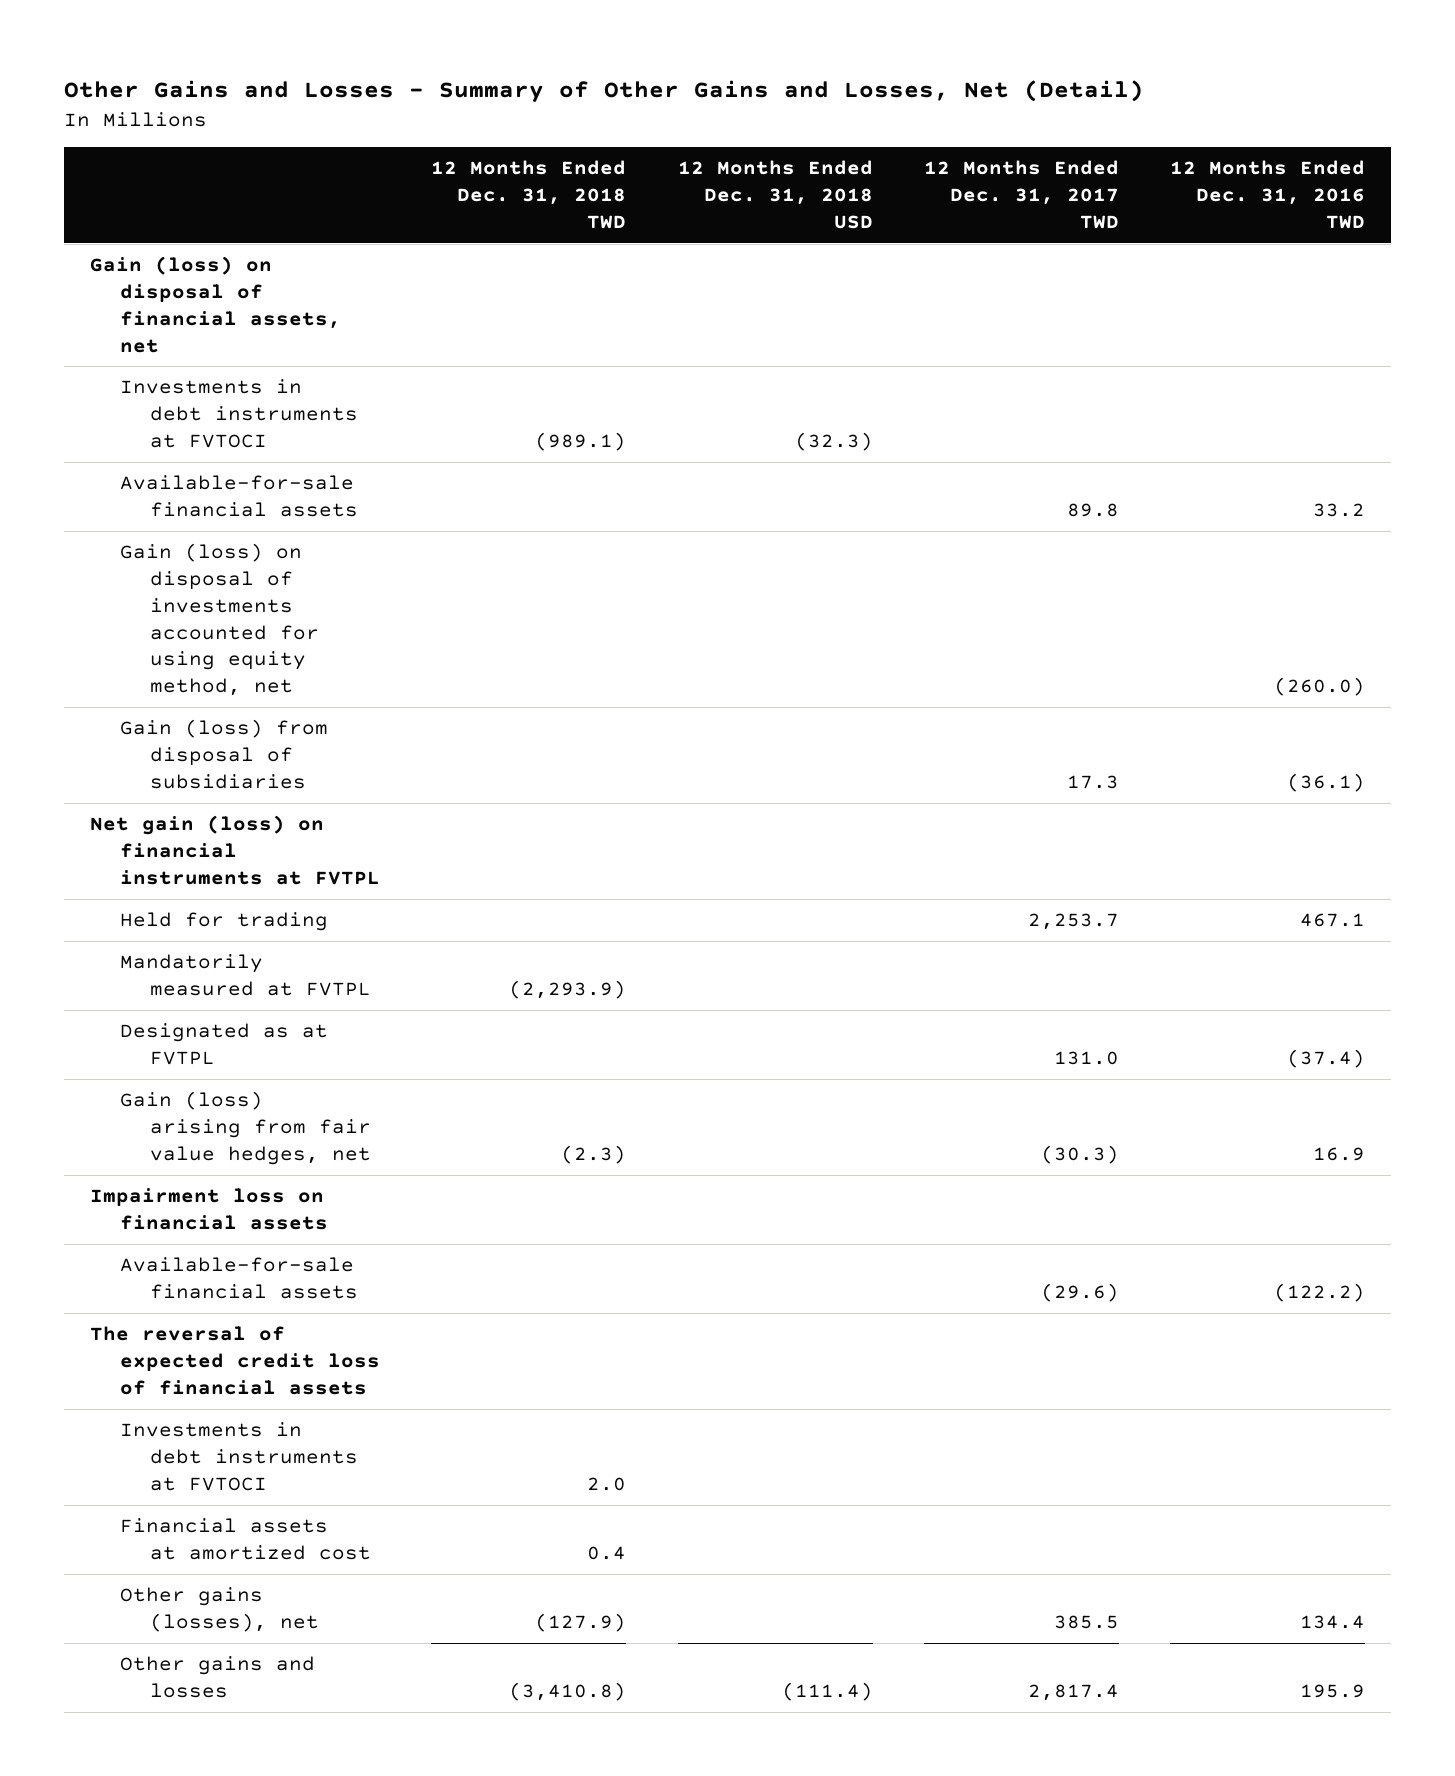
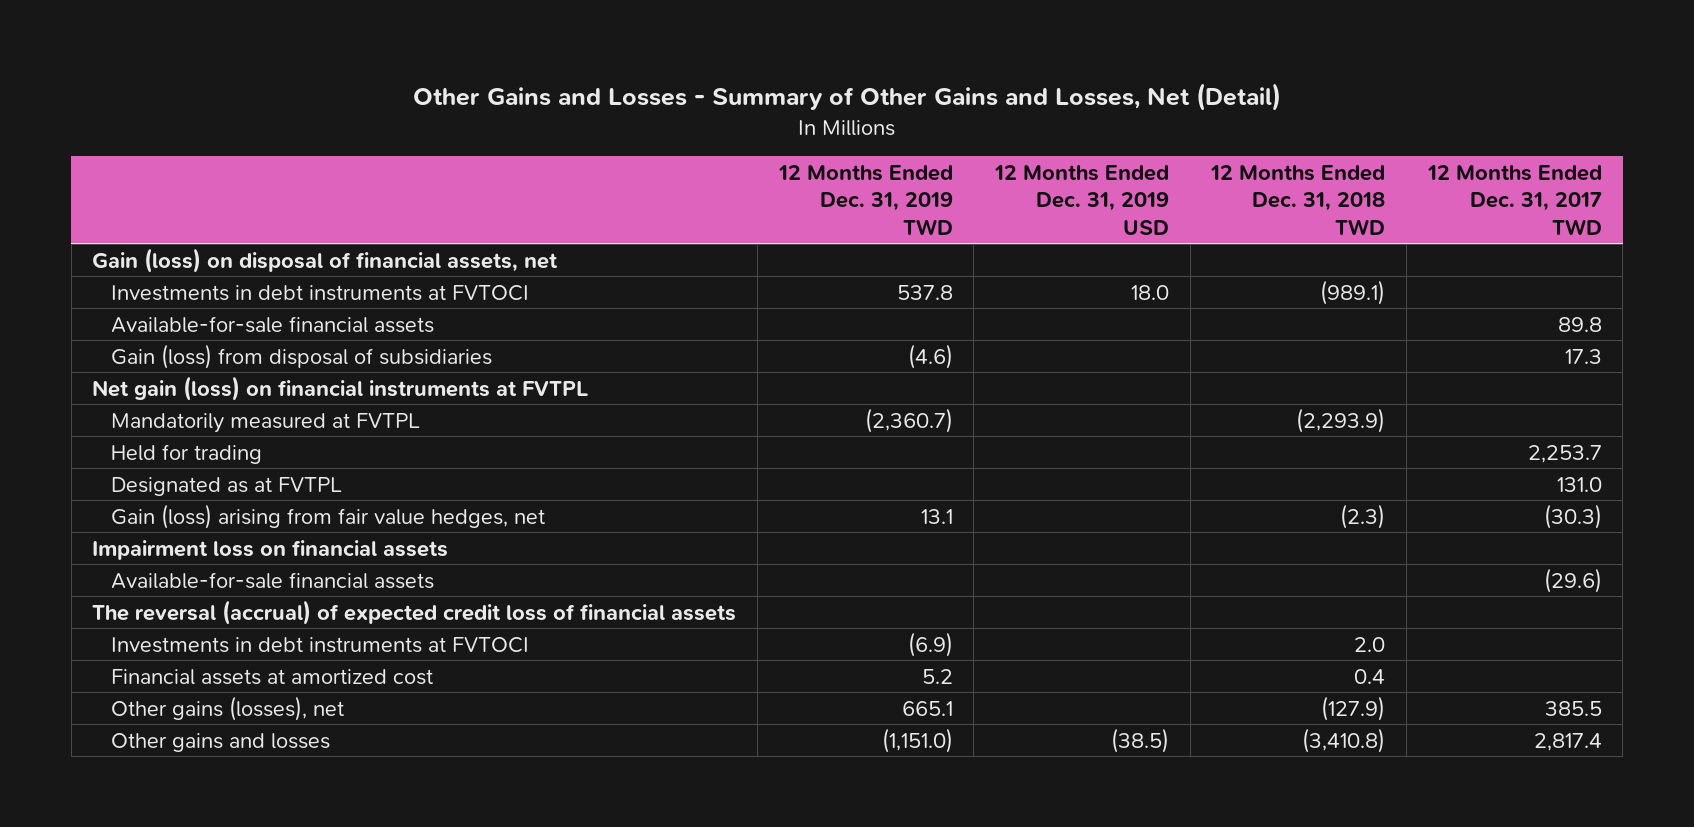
- | 12 Months Ended Dec. 31, 2018 TWD | 12 Months Ended Dec. 31, 2018 USD | 12 Months Ended Dec. 31, 2017 TWD | 12 Months Ended Dec. 31, 2016 TWD
+ | 12 Months Ended Dec. 31, 2019 TWD | 12 Months Ended Dec. 31, 2019 USD | 12 Months Ended Dec. 31, 2018 TWD | 12 Months Ended Dec. 31, 2017 TWD
- Gain (loss) on disposal of investments accounted for using equity method, net | | | | (260.0)
moved down: Held for trading | | | | 2,253.7
- The reversal of expected credit loss of financial assets
+ The reversal (accrual) of expected credit loss of financial assets

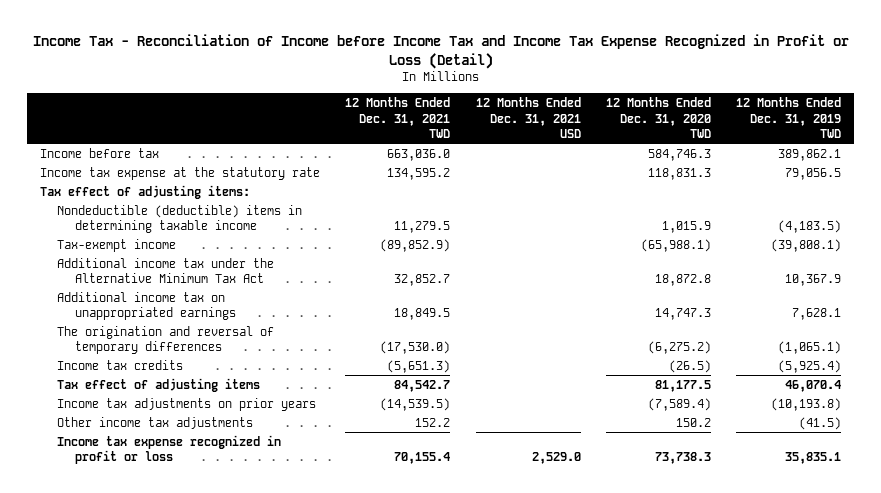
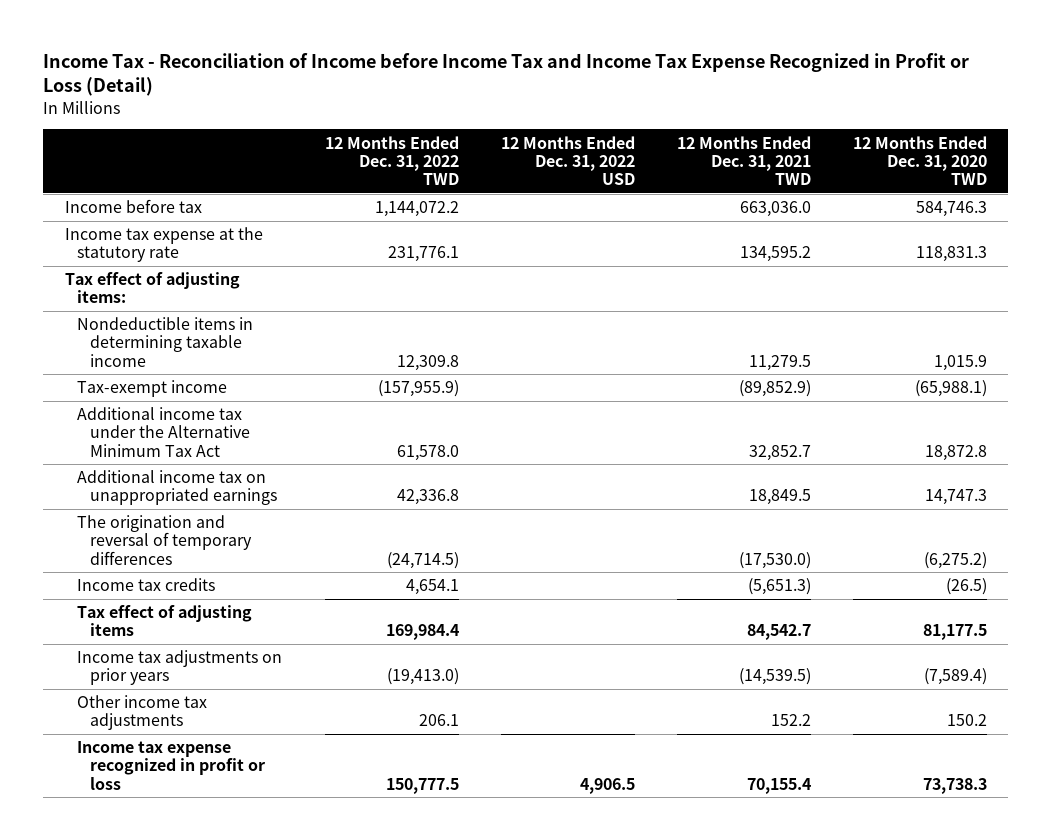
- | 12 Months Ended Dec. 31, 2021 TWD | 12 Months Ended Dec. 31, 2021 USD | 12 Months Ended Dec. 31, 2020 TWD | 12 Months Ended Dec. 31, 2019 TWD
+ | 12 Months Ended Dec. 31, 2022 TWD | 12 Months Ended Dec. 31, 2022 USD | 12 Months Ended Dec. 31, 2021 TWD | 12 Months Ended Dec. 31, 2020 TWD
- Nondeductible (deductible) items in determining taxable income | 11,279.5 | | 1,015.9 | (4,183.5)
+ Nondeductible items in determining taxable income | 12,309.8 | | 11,279.5 | 1,015.9

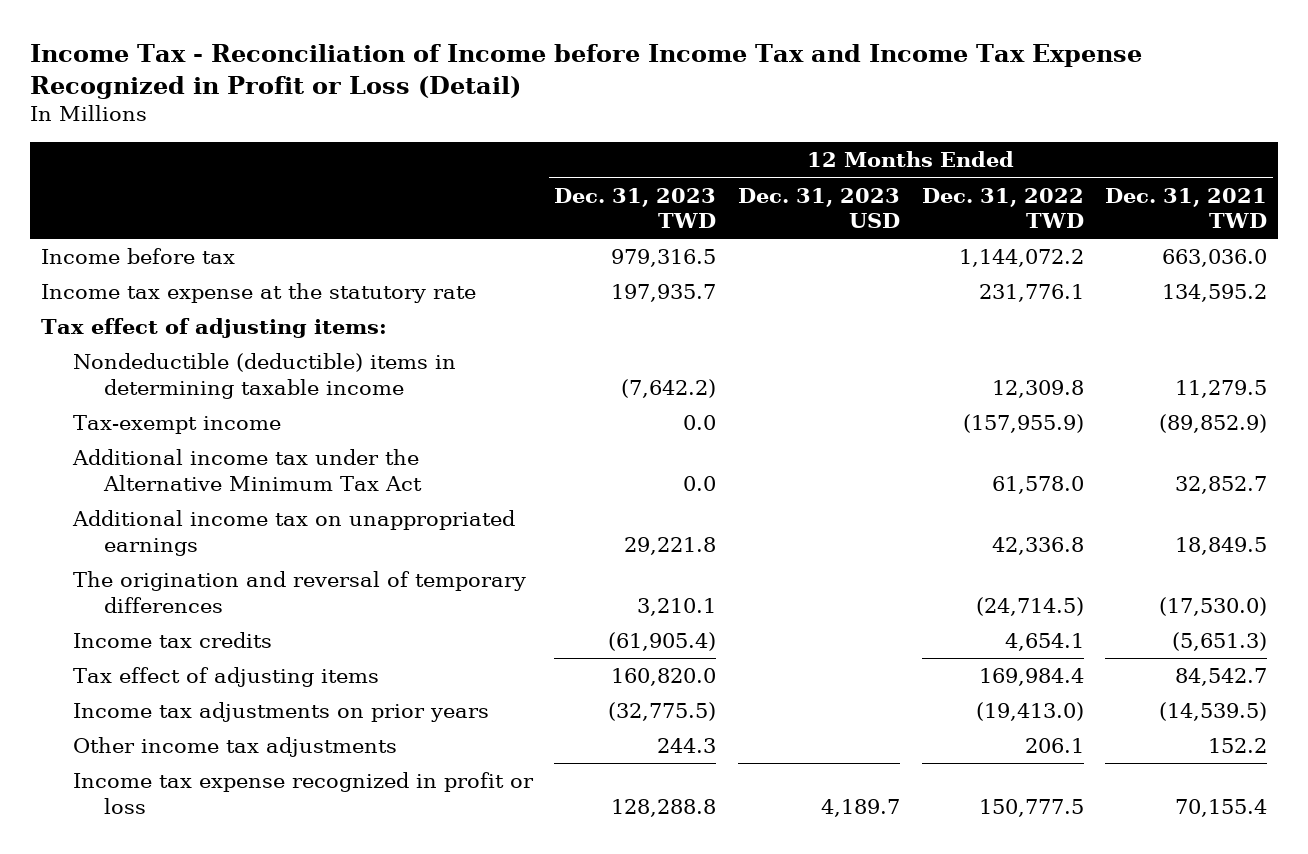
- | 12 Months Ended Dec. 31, 2022 TWD | 12 Months Ended Dec. 31, 2022 USD | 12 Months Ended Dec. 31, 2021 TWD | 12 Months Ended Dec. 31, 2020 TWD
+ | 12 Months Ended Dec. 31, 2023 TWD | 12 Months Ended Dec. 31, 2023 USD | 12 Months Ended Dec. 31, 2022 TWD | 12 Months Ended Dec. 31, 2021 TWD
- Nondeductible items in determining taxable income | 12,309.8 | | 11,279.5 | 1,015.9
+ Nondeductible (deductible) items in determining taxable income | (7,642.2) | | 12,309.8 | 11,279.5

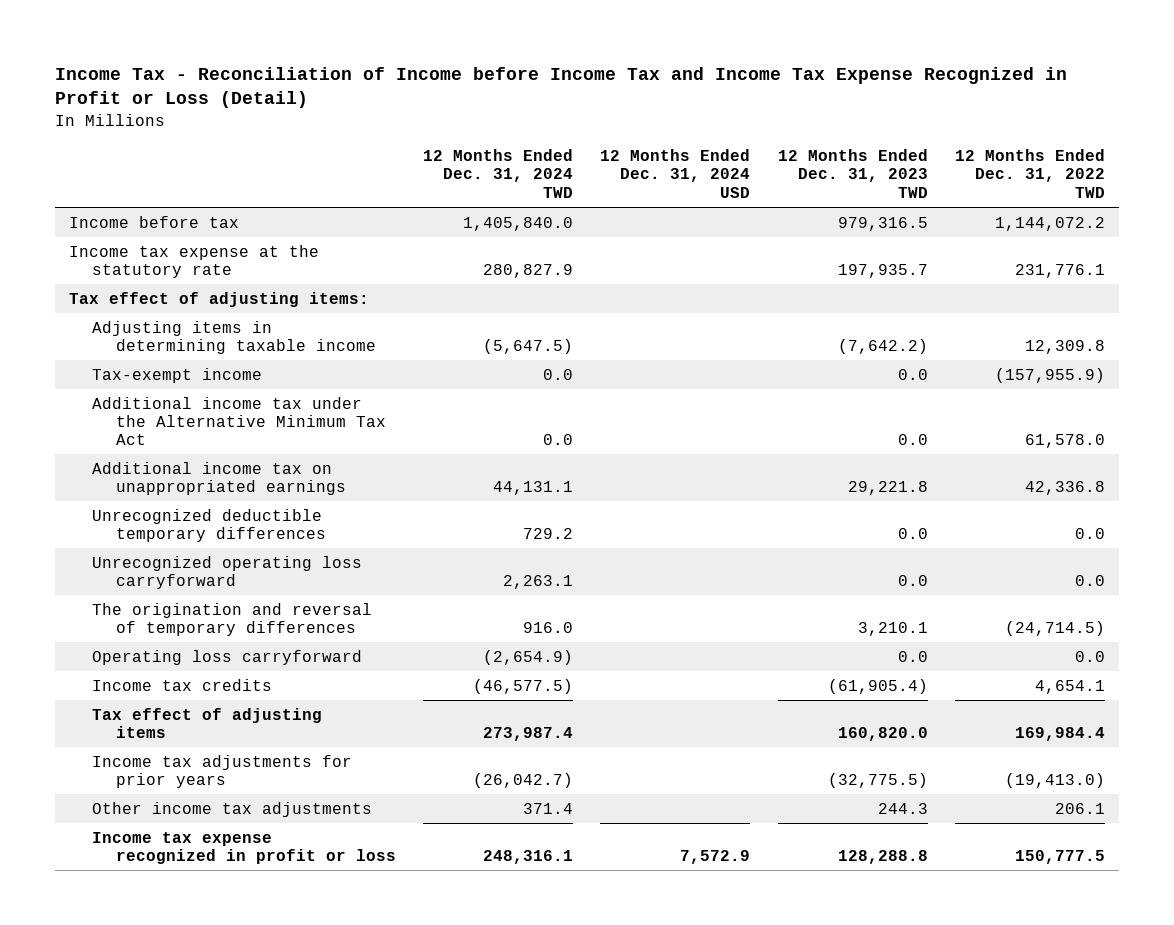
- | 12 Months Ended Dec. 31, 2023 TWD | 12 Months Ended Dec. 31, 2023 USD | 12 Months Ended Dec. 31, 2022 TWD | 12 Months Ended Dec. 31, 2021 TWD
+ | 12 Months Ended Dec. 31, 2024 TWD | 12 Months Ended Dec. 31, 2024 USD | 12 Months Ended Dec. 31, 2023 TWD | 12 Months Ended Dec. 31, 2022 TWD
- Nondeductible (deductible) items in determining taxable income | (7,642.2) | | 12,309.8 | 11,279.5
+ Adjusting items in determining taxable income | (5,647.5) | | (7,642.2) | 12,309.8
+ Unrecognized deductible temporary differences | 729.2 | | 0.0 | 0.0
+ Unrecognized operating loss carryforward | 2,263.1 | | 0.0 | 0.0
+ Operating loss carryforward | (2,654.9) | | 0.0 | 0.0
- Income tax adjustments on prior years | (32,775.5) | | (19,413.0) | (14,539.5)
+ Income tax adjustments for prior years | (26,042.7) | | (32,775.5) | (19,413.0)

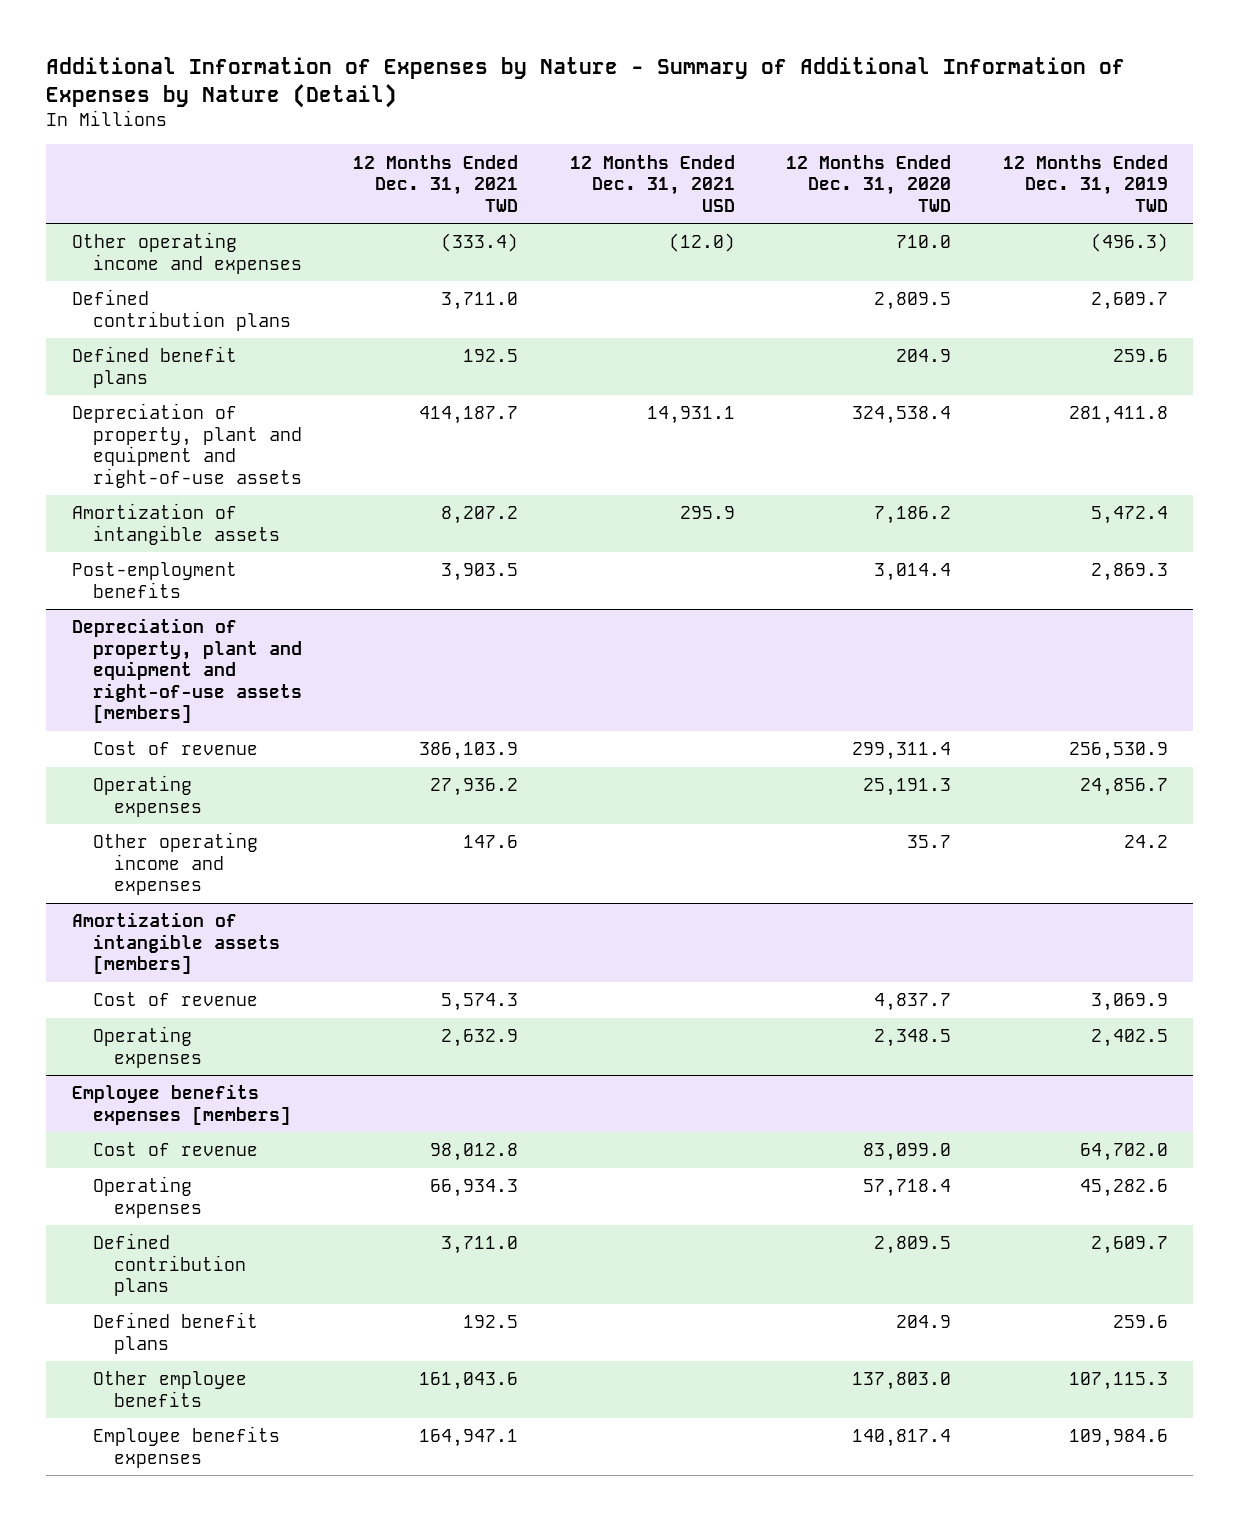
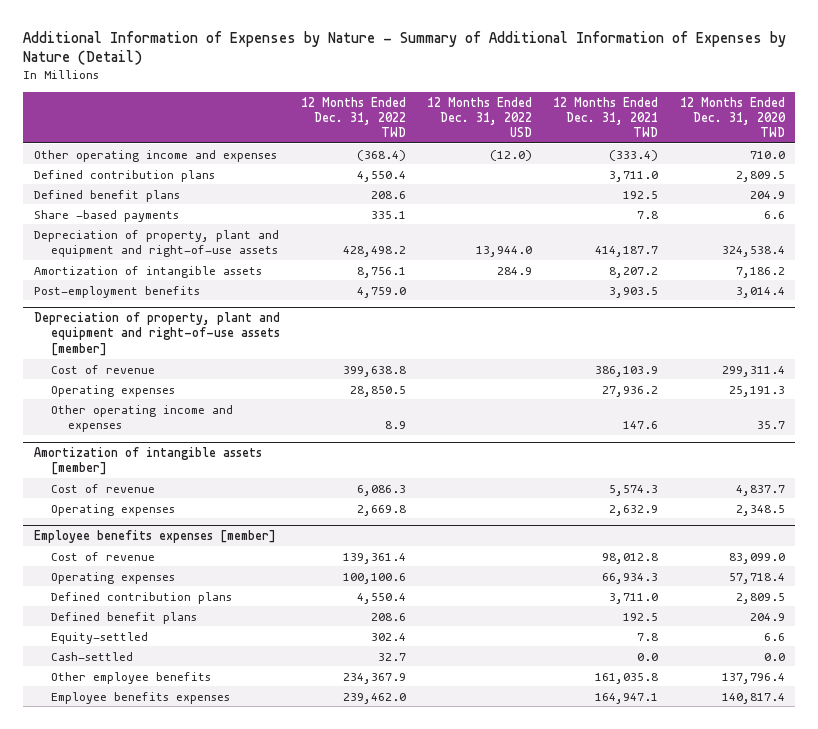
- | 12 Months Ended Dec. 31, 2021 TWD | 12 Months Ended Dec. 31, 2021 USD | 12 Months Ended Dec. 31, 2020 TWD | 12 Months Ended Dec. 31, 2019 TWD
+ | 12 Months Ended Dec. 31, 2022 TWD | 12 Months Ended Dec. 31, 2022 USD | 12 Months Ended Dec. 31, 2021 TWD | 12 Months Ended Dec. 31, 2020 TWD
+ Share -based payments | 335.1 | | 7.8 | 6.6
- Depreciation of property, plant and equipment and right-of-use assets [members]
+ Depreciation of property, plant and equipment and right-of-use assets [member]
- Amortization of intangible assets [members]
+ Amortization of intangible assets [member]
- Employee benefits expenses [members]
+ Employee benefits expenses [member]
- Other employee benefits | 161,043.6 | | 137,803.0 | 107,115.3
+ Equity-settled | 302.4 | | 7.8 | 6.6
+ Cash-settled | 32.7 | | 0.0 | 0.0
+ Other employee benefits | 234,367.9 | | 161,035.8 | 137,796.4

